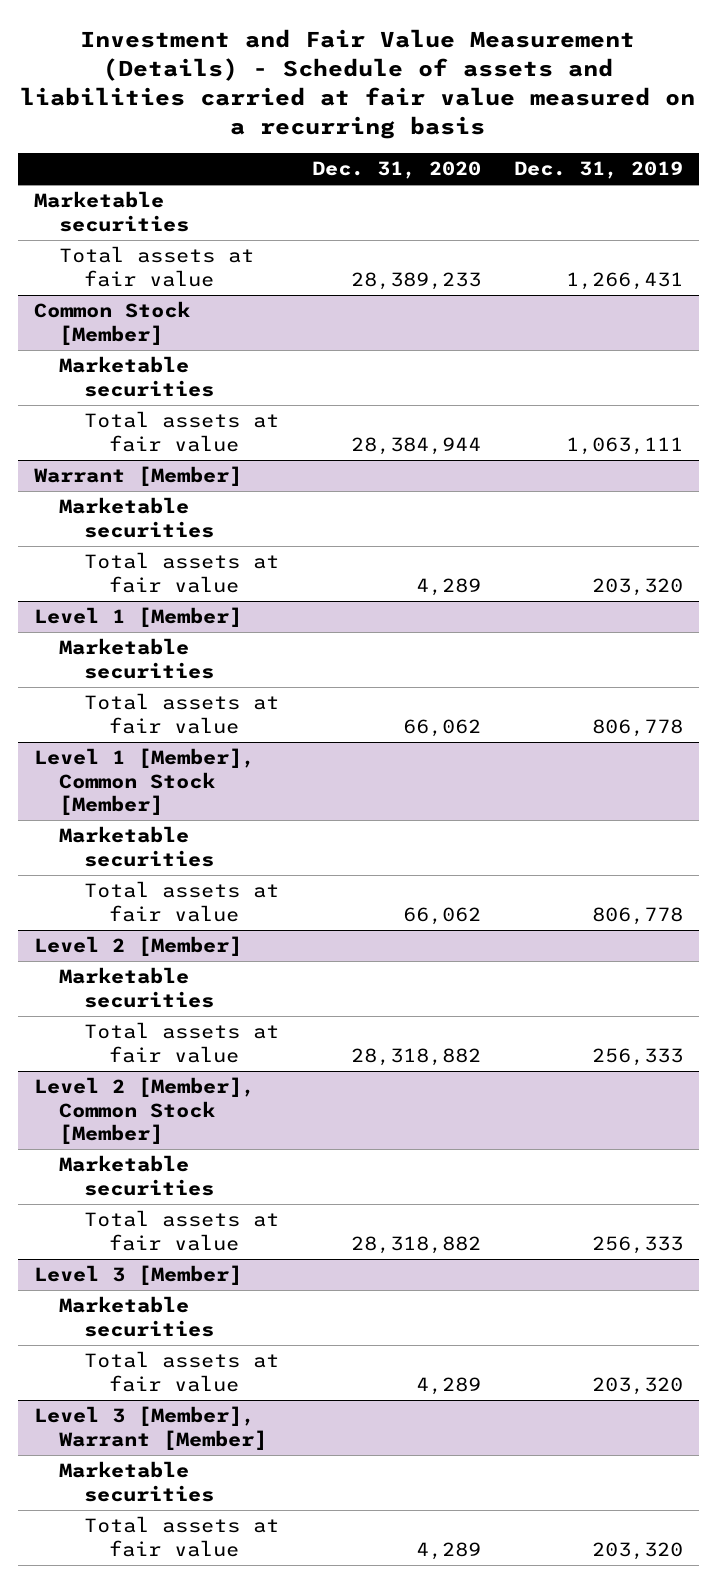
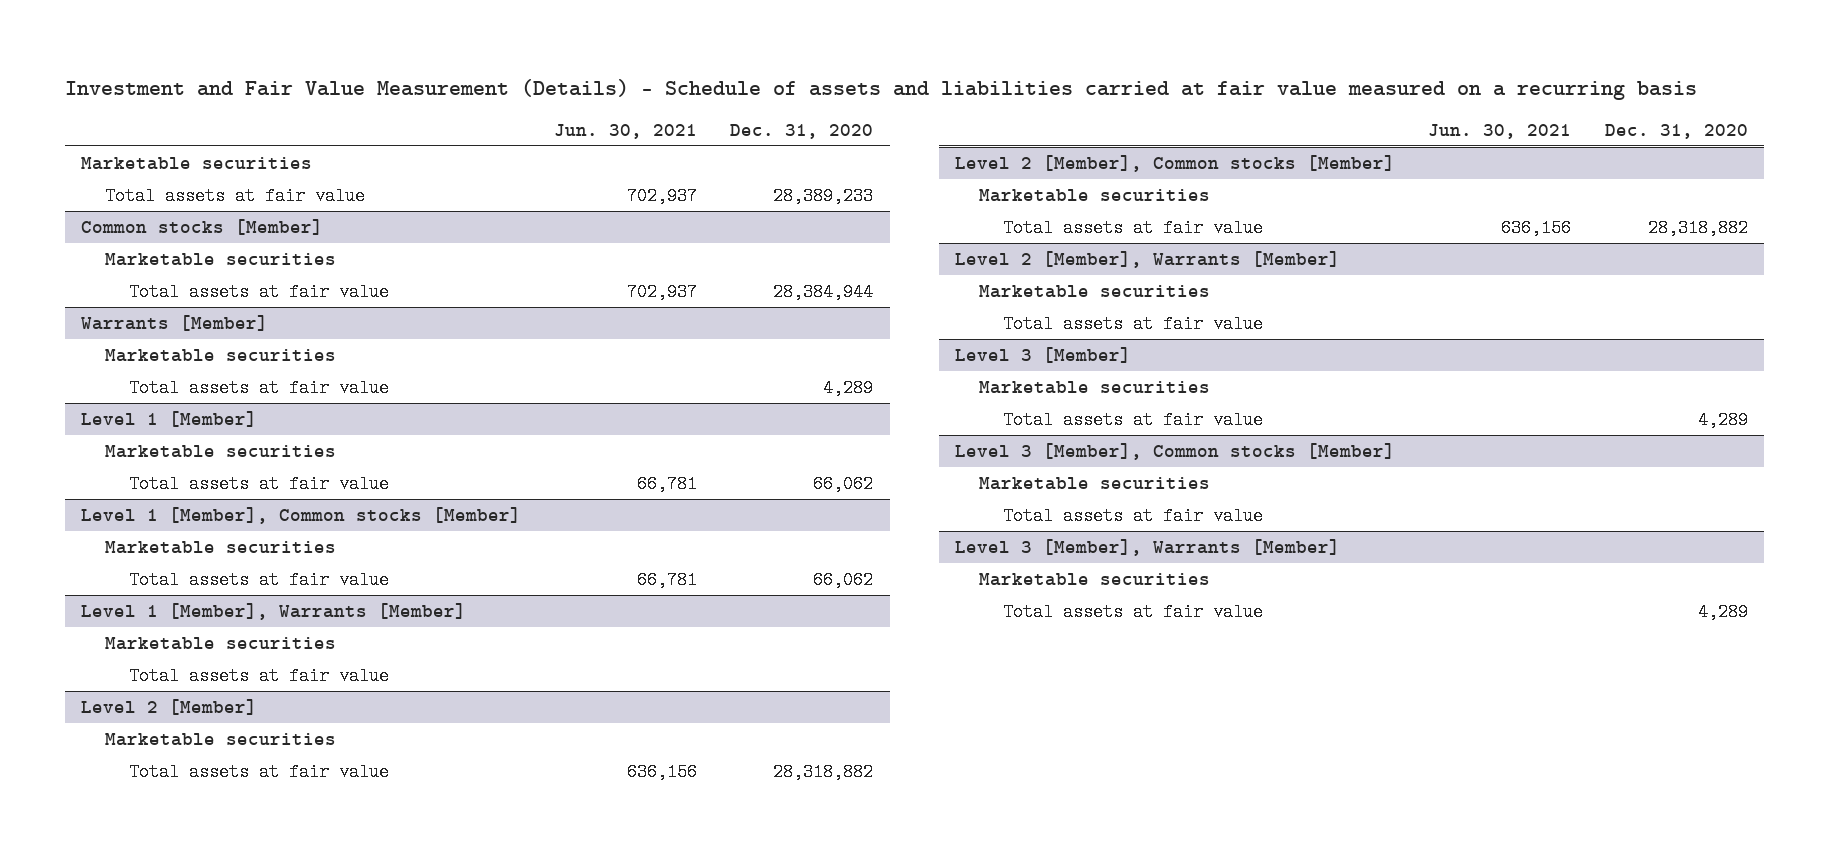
- | Dec. 31, 2020 | Dec. 31, 2019
+ | Jun. 30, 2021 | Dec. 31, 2020
- Common Stock [Member]
+ Common stocks [Member]
- Warrant [Member]
+ Warrants [Member]
- Level 1 [Member], Common Stock [Member]
+ Level 1 [Member], Common stocks [Member]
+ Level 1 [Member], Warrants [Member]
+ Marketable securities
+ Total assets at fair value
- Level 2 [Member], Common Stock [Member]
+ Level 2 [Member], Common stocks [Member]
+ Level 2 [Member], Warrants [Member]
+ Marketable securities
+ Total assets at fair value
- Level 3 [Member], Warrant [Member]
+ Level 3 [Member], Common stocks [Member]
+ Total assets at fair value
+ Level 3 [Member], Warrants [Member]
+ Marketable securities

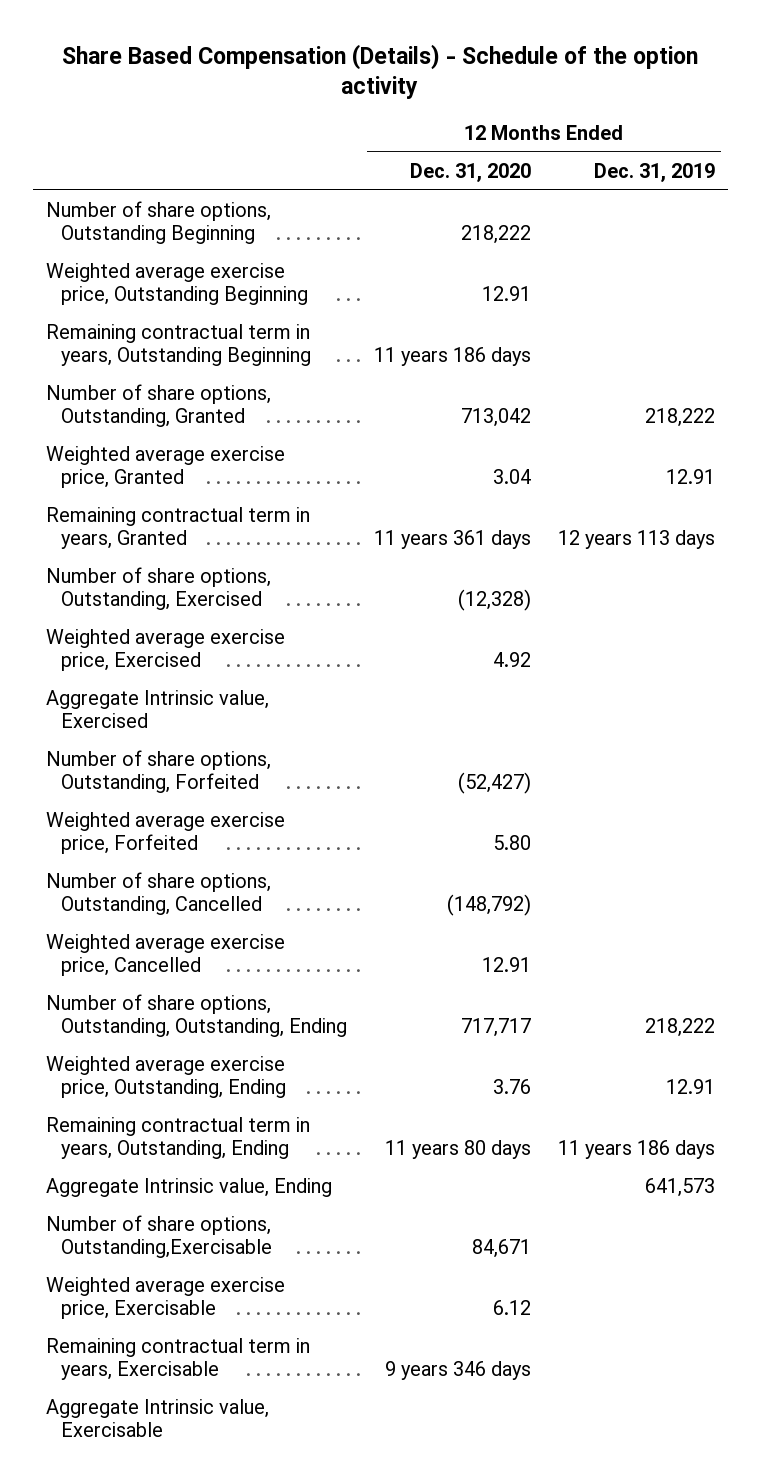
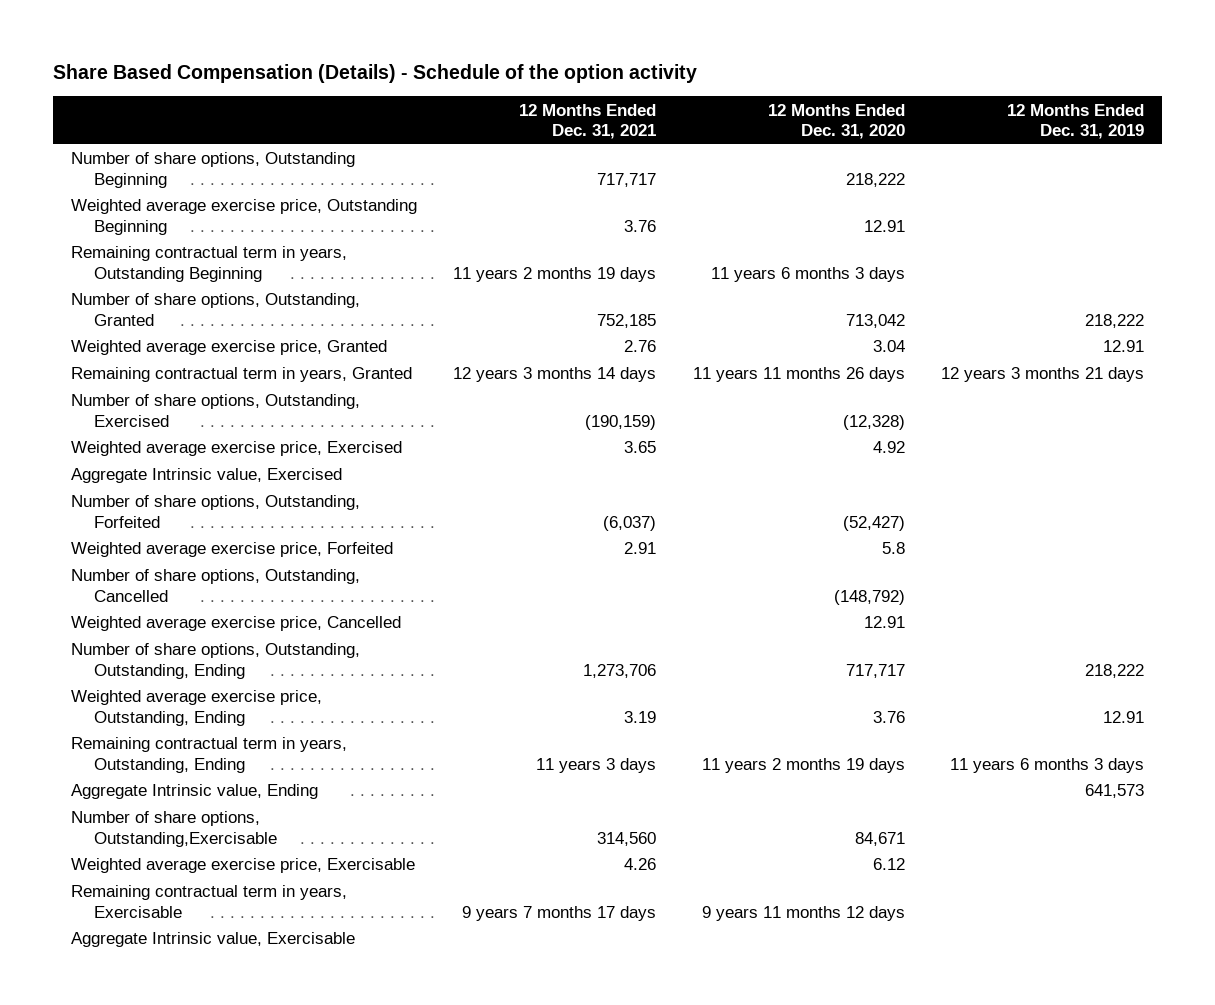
- | 12 Months Ended Dec. 31, 2020 | 12 Months Ended Dec. 31, 2019
+ | 12 Months Ended Dec. 31, 2021 | 12 Months Ended Dec. 31, 2020 | 12 Months Ended Dec. 31, 2019
- Remaining contractual term in years, Outstanding Beginning | 11 years 186 days |
+ Remaining contractual term in years, Outstanding Beginning | 11 years 2 months 19 days | 11 years 6 months 3 days |
- Remaining contractual term in years, Granted | 11 years 361 days | 12 years 113 days
+ Remaining contractual term in years, Granted | 12 years 3 months 14 days | 11 years 11 months 26 days | 12 years 3 months 21 days
- Weighted average exercise price, Forfeited | 5.80 |
+ Weighted average exercise price, Forfeited | 2.91 | 5.8 |
- Remaining contractual term in years, Outstanding, Ending | 11 years 80 days | 11 years 186 days
+ Remaining contractual term in years, Outstanding, Ending | 11 years 3 days | 11 years 2 months 19 days | 11 years 6 months 3 days
- Remaining contractual term in years, Exercisable | 9 years 346 days |
+ Remaining contractual term in years, Exercisable | 9 years 7 months 17 days | 9 years 11 months 12 days |

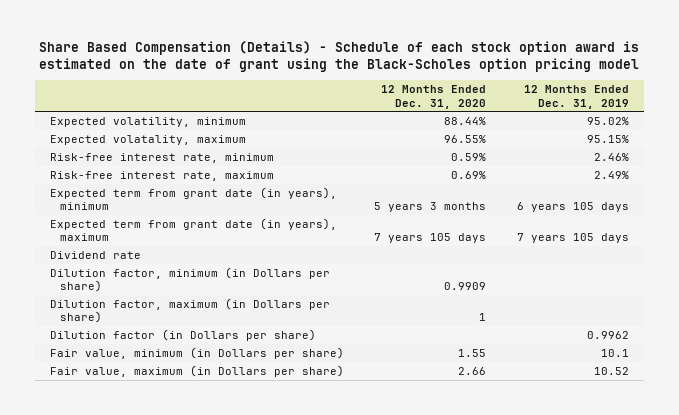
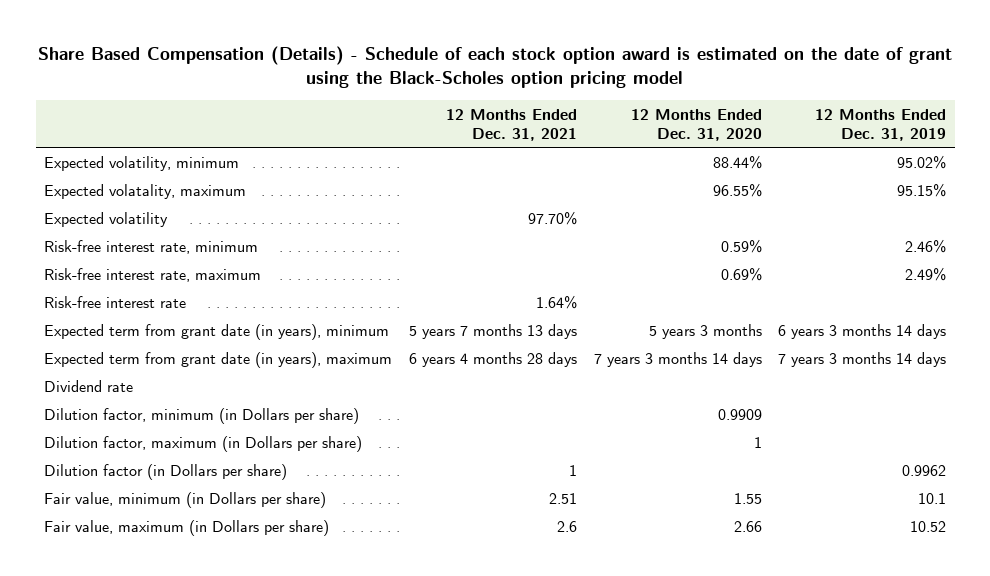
- | 12 Months Ended Dec. 31, 2020 | 12 Months Ended Dec. 31, 2019
+ | 12 Months Ended Dec. 31, 2021 | 12 Months Ended Dec. 31, 2020 | 12 Months Ended Dec. 31, 2019
+ Expected volatility | 97.70% | |
- Expected term from grant date (in years), minimum | 5 years 3 months | 6 years 105 days
- Expected term from grant date (in years), maximum | 7 years 105 days | 7 years 105 days
+ Risk-free interest rate | 1.64% | |
+ Expected term from grant date (in years), minimum | 5 years 7 months 13 days | 5 years 3 months | 6 years 3 months 14 days
+ Expected term from grant date (in years), maximum | 6 years 4 months 28 days | 7 years 3 months 14 days | 7 years 3 months 14 days

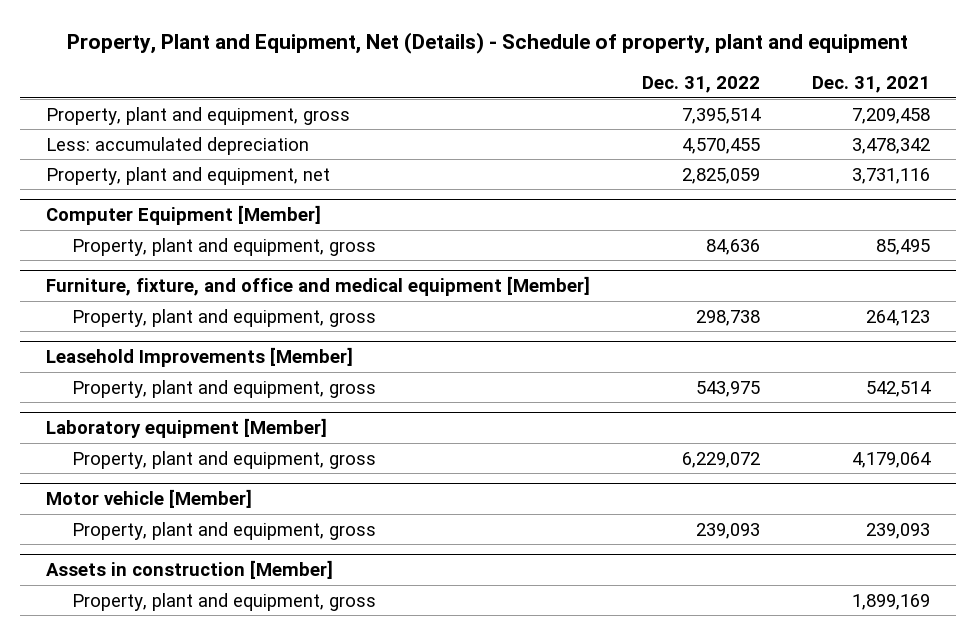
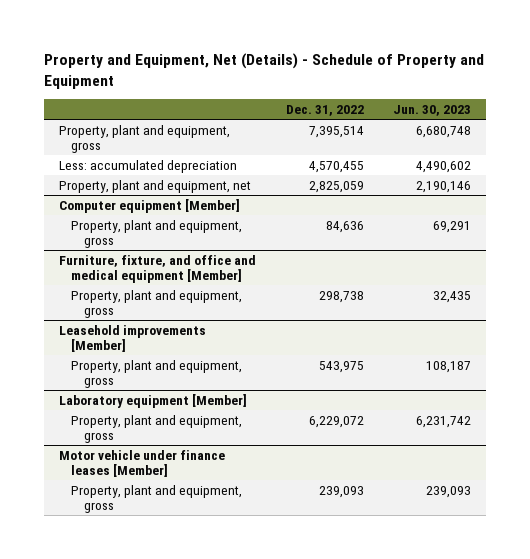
- Property, Plant and Equipment, Net (Details) - Schedule of property, plant and equipment
+ Property and Equipment, Net (Details) - Schedule of Property and Equipment
- | Dec. 31, 2022 | Dec. 31, 2021
+ | Dec. 31, 2022 | Jun. 30, 2023
- Computer Equipment [Member]
+ Computer equipment [Member]
- Leasehold Improvements [Member]
+ Leasehold improvements [Member]
- Motor vehicle [Member]
+ Motor vehicle under finance leases [Member]
- Assets in construction [Member]
- Property, plant and equipment, gross | | 1,899,169

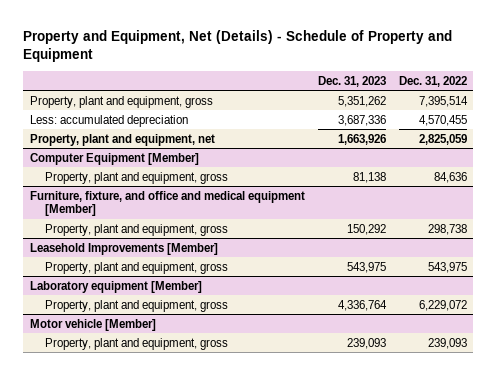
- | Dec. 31, 2022 | Jun. 30, 2023
+ | Dec. 31, 2023 | Dec. 31, 2022
- Computer equipment [Member]
+ Computer Equipment [Member]
- Leasehold improvements [Member]
+ Leasehold Improvements [Member]
- Motor vehicle under finance leases [Member]
+ Motor vehicle [Member]

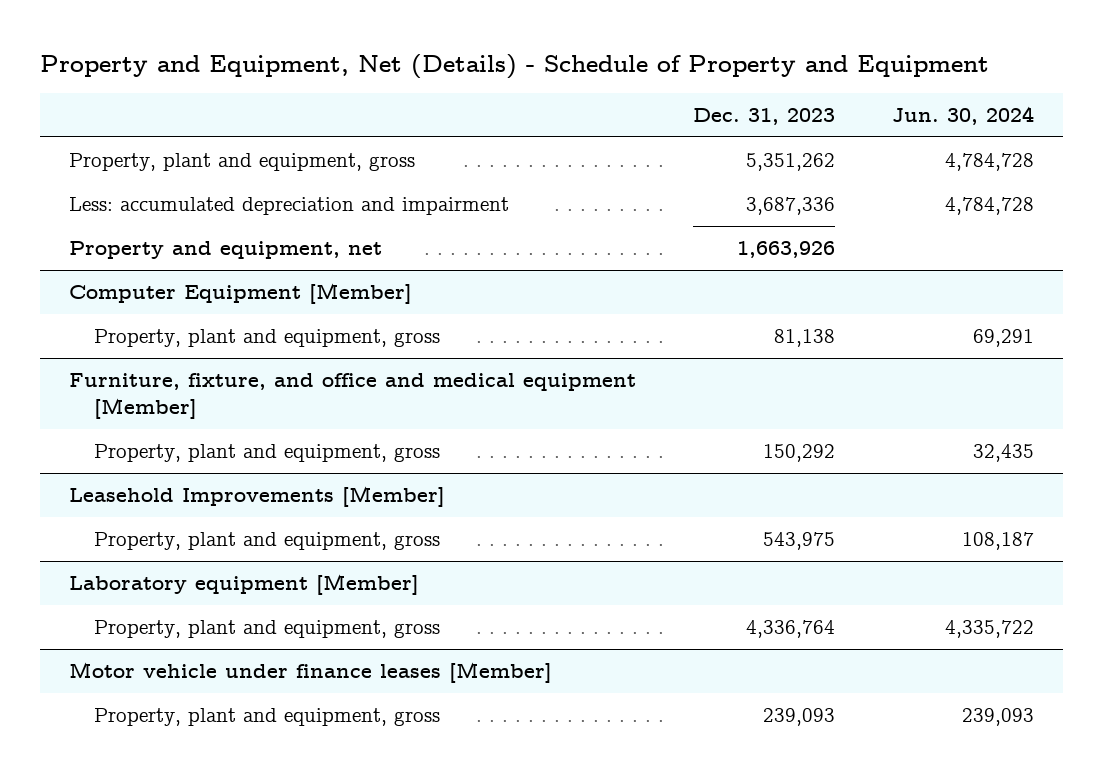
- | Dec. 31, 2023 | Dec. 31, 2022
+ | Dec. 31, 2023 | Jun. 30, 2024
- Less: accumulated depreciation | 3,687,336 | 4,570,455
- Property, plant and equipment, net | 1,663,926 | 2,825,059
+ Less: accumulated depreciation and impairment | 3,687,336 | 4,784,728
+ Property and equipment, net | 1,663,926 |
- Motor vehicle [Member]
+ Motor vehicle under finance leases [Member]

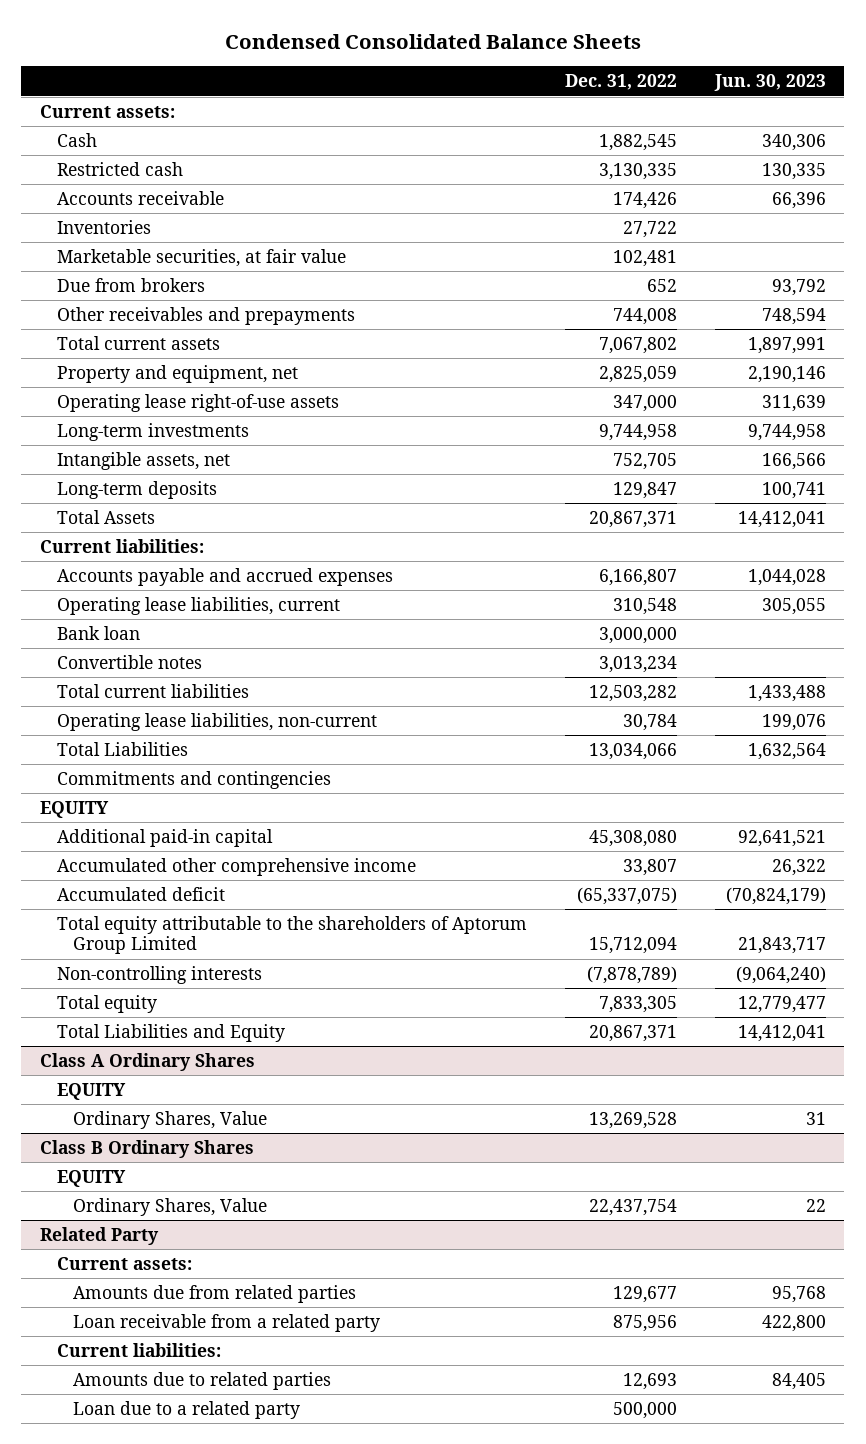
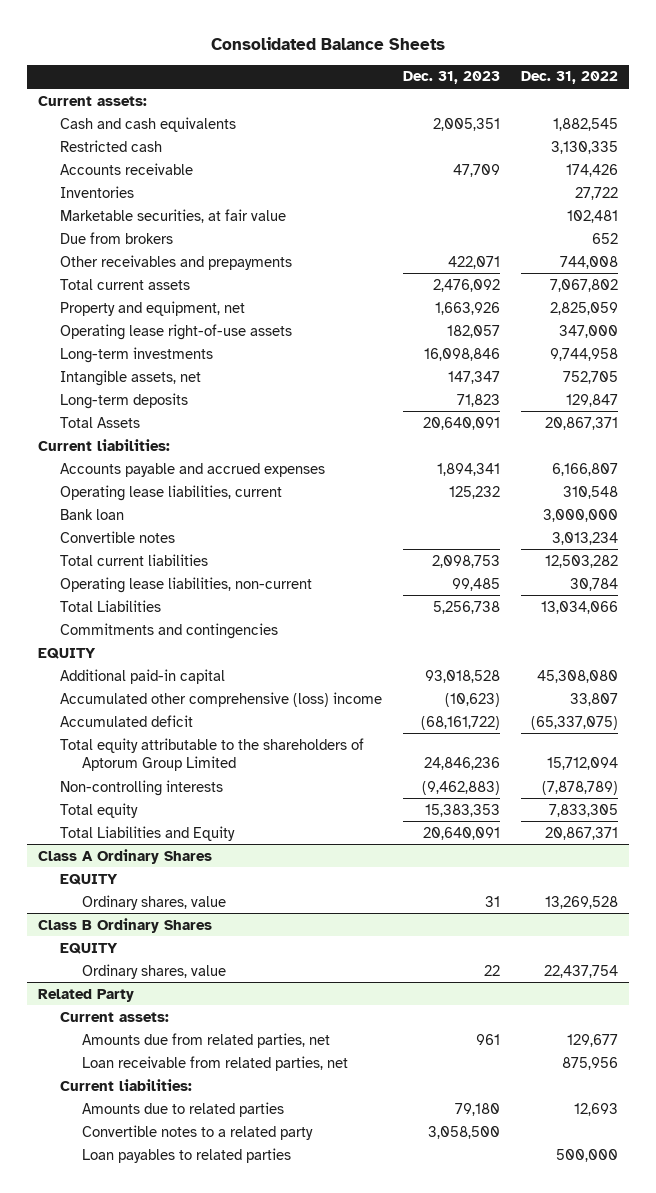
- Condensed Consolidated Balance Sheets
+ Consolidated Balance Sheets
- | Dec. 31, 2022 | Jun. 30, 2023
+ | Dec. 31, 2023 | Dec. 31, 2022
- Cash | 1,882,545 | 340,306
+ Cash and cash equivalents | 2,005,351 | 1,882,545
- Accumulated other comprehensive income | 33,807 | 26,322
+ Accumulated other comprehensive (loss) income | (10,623) | 33,807
@ Class A Ordinary Shares
- Ordinary Shares, Value | 13,269,528 | 31
+ Ordinary shares, value | 31 | 13,269,528
@ Class B Ordinary Shares
- Ordinary Shares, Value | 22,437,754 | 22
+ Ordinary shares, value | 22 | 22,437,754
@ Related Party
- Amounts due from related parties | 129,677 | 95,768
- Loan receivable from a related party | 875,956 | 422,800
+ Amounts due from related parties, net | 961 | 129,677
+ Loan receivable from related parties, net | | 875,956
- Loan due to a related party | 500,000 |
+ Convertible notes to a related party | 3,058,500 |
+ Loan payables to related parties | | 500,000

